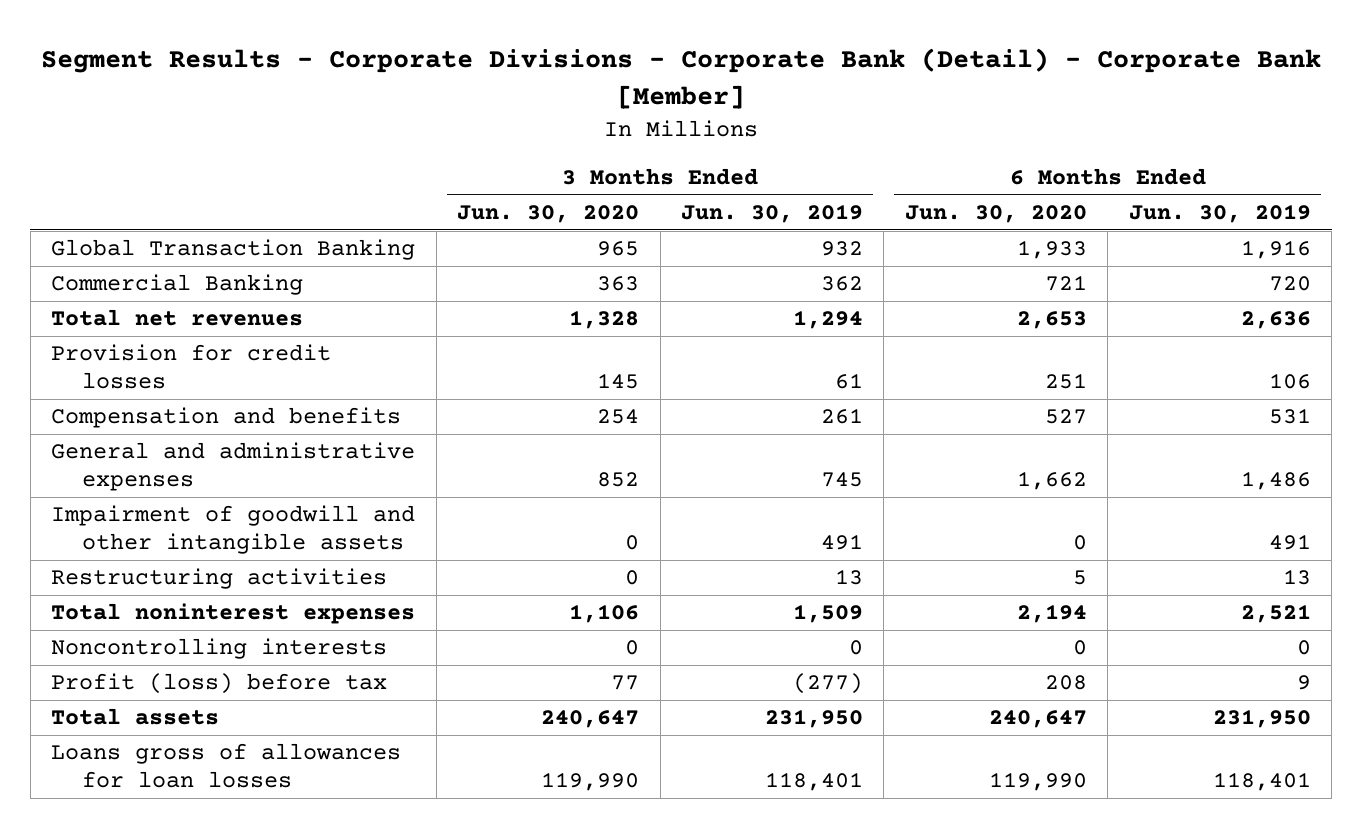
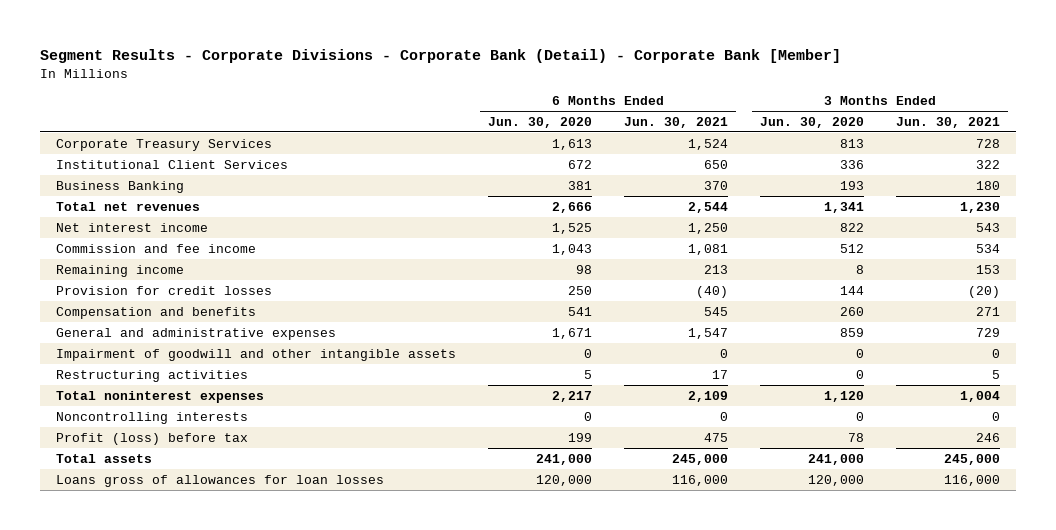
- | 3 Months Ended Jun. 30, 2020 | 3 Months Ended Jun. 30, 2019 | 6 Months Ended Jun. 30, 2020 | 6 Months Ended Jun. 30, 2019
+ | 6 Months Ended Jun. 30, 2020 | 6 Months Ended Jun. 30, 2021 | 3 Months Ended Jun. 30, 2020 | 3 Months Ended Jun. 30, 2021
- Global Transaction Banking | 965 | 932 | 1,933 | 1,916
- Commercial Banking | 363 | 362 | 721 | 720
- Total net revenues | 1,328 | 1,294 | 2,653 | 2,636
- Provision for credit losses | 145 | 61 | 251 | 106
- Compensation and benefits | 254 | 261 | 527 | 531
- General and administrative expenses | 852 | 745 | 1,662 | 1,486
+ Corporate Treasury Services | 1,613 | 1,524 | 813 | 728
+ Institutional Client Services | 672 | 650 | 336 | 322
+ Business Banking | 381 | 370 | 193 | 180
+ Total net revenues | 2,666 | 2,544 | 1,341 | 1,230
+ Net interest income | 1,525 | 1,250 | 822 | 543
+ Commission and fee income | 1,043 | 1,081 | 512 | 534
+ Remaining income | 98 | 213 | 8 | 153
+ Provision for credit losses | 250 | (40) | 144 | (20)
+ Compensation and benefits | 541 | 545 | 260 | 271
+ General and administrative expenses | 1,671 | 1,547 | 859 | 729
- Total noninterest expenses | 1,106 | 1,509 | 2,194 | 2,521
+ Total noninterest expenses | 2,217 | 2,109 | 1,120 | 1,004
- Profit (loss) before tax | 77 | (277) | 208 | 9
- Total assets | 240,647 | 231,950 | 240,647 | 231,950
- Loans gross of allowances for loan losses | 119,990 | 118,401 | 119,990 | 118,401
+ Profit (loss) before tax | 199 | 475 | 78 | 246
+ Total assets | 241,000 | 245,000 | 241,000 | 245,000
+ Loans gross of allowances for loan losses | 120,000 | 116,000 | 120,000 | 116,000

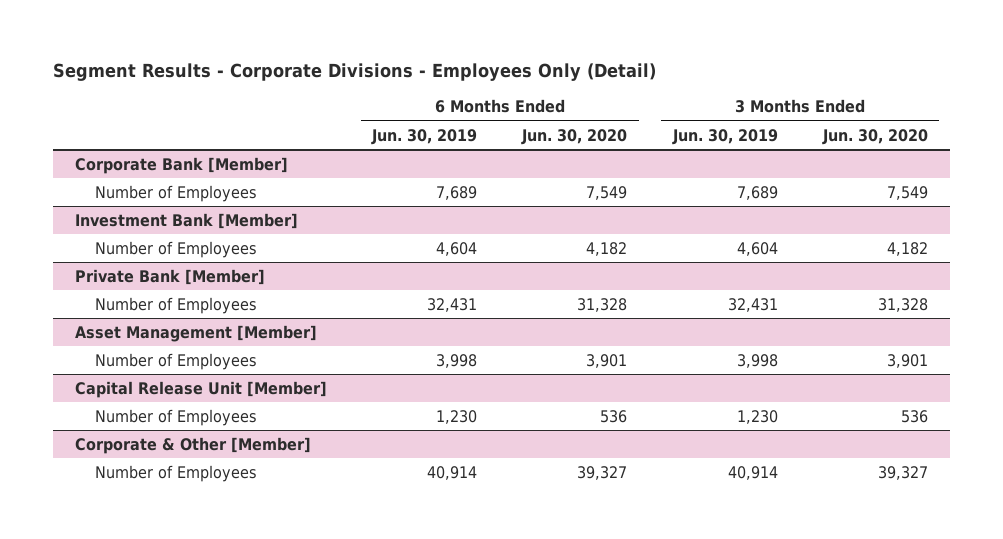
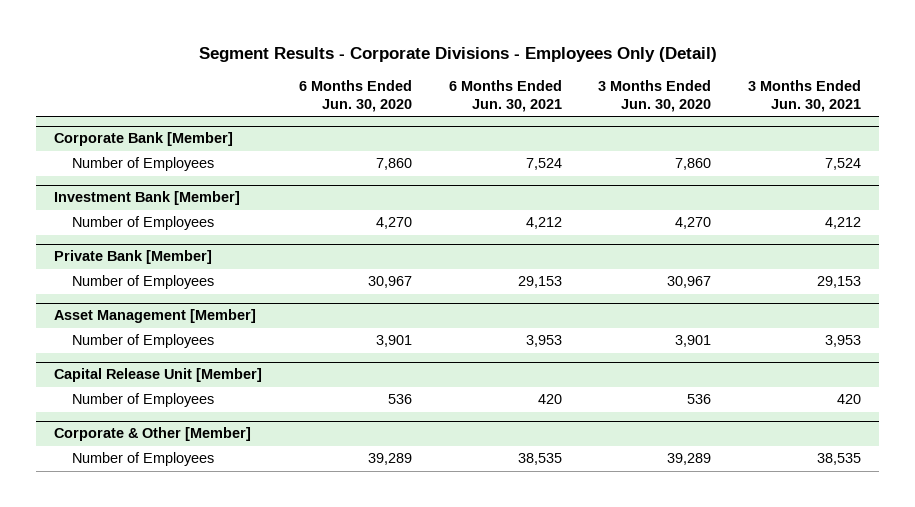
- | 6 Months Ended Jun. 30, 2019 | 6 Months Ended Jun. 30, 2020 | 3 Months Ended Jun. 30, 2019 | 3 Months Ended Jun. 30, 2020
+ | 6 Months Ended Jun. 30, 2020 | 6 Months Ended Jun. 30, 2021 | 3 Months Ended Jun. 30, 2020 | 3 Months Ended Jun. 30, 2021
@ Corporate Bank [Member]
- Number of Employees | 7,689 | 7,549 | 7,689 | 7,549
+ Number of Employees | 7,860 | 7,524 | 7,860 | 7,524
@ Investment Bank [Member]
- Number of Employees | 4,604 | 4,182 | 4,604 | 4,182
+ Number of Employees | 4,270 | 4,212 | 4,270 | 4,212
@ Private Bank [Member]
- Number of Employees | 32,431 | 31,328 | 32,431 | 31,328
+ Number of Employees | 30,967 | 29,153 | 30,967 | 29,153
@ Corporate & Other [Member]
- Number of Employees | 40,914 | 39,327 | 40,914 | 39,327
+ Number of Employees | 39,289 | 38,535 | 39,289 | 38,535

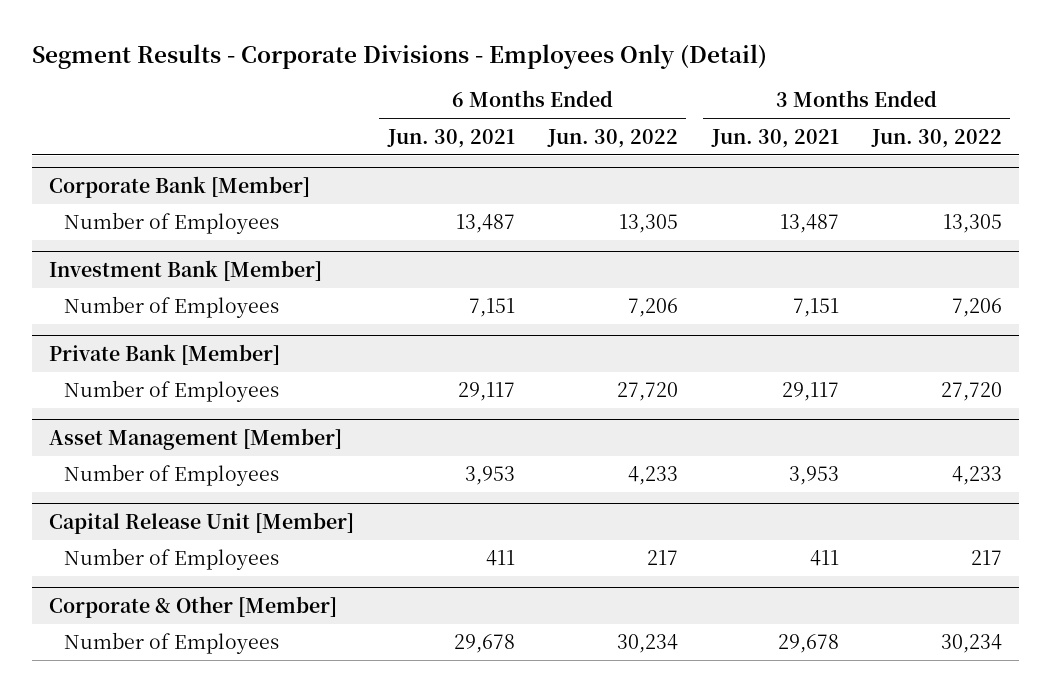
- | 6 Months Ended Jun. 30, 2020 | 6 Months Ended Jun. 30, 2021 | 3 Months Ended Jun. 30, 2020 | 3 Months Ended Jun. 30, 2021
+ | 6 Months Ended Jun. 30, 2021 | 6 Months Ended Jun. 30, 2022 | 3 Months Ended Jun. 30, 2021 | 3 Months Ended Jun. 30, 2022
@ Corporate Bank [Member]
- Number of Employees | 7,860 | 7,524 | 7,860 | 7,524
+ Number of Employees | 13,487 | 13,305 | 13,487 | 13,305
@ Investment Bank [Member]
- Number of Employees | 4,270 | 4,212 | 4,270 | 4,212
+ Number of Employees | 7,151 | 7,206 | 7,151 | 7,206
@ Private Bank [Member]
- Number of Employees | 30,967 | 29,153 | 30,967 | 29,153
+ Number of Employees | 29,117 | 27,720 | 29,117 | 27,720
@ Capital Release Unit [Member]
- Number of Employees | 536 | 420 | 536 | 420
+ Number of Employees | 411 | 217 | 411 | 217
@ Corporate & Other [Member]
- Number of Employees | 39,289 | 38,535 | 39,289 | 38,535
+ Number of Employees | 29,678 | 30,234 | 29,678 | 30,234

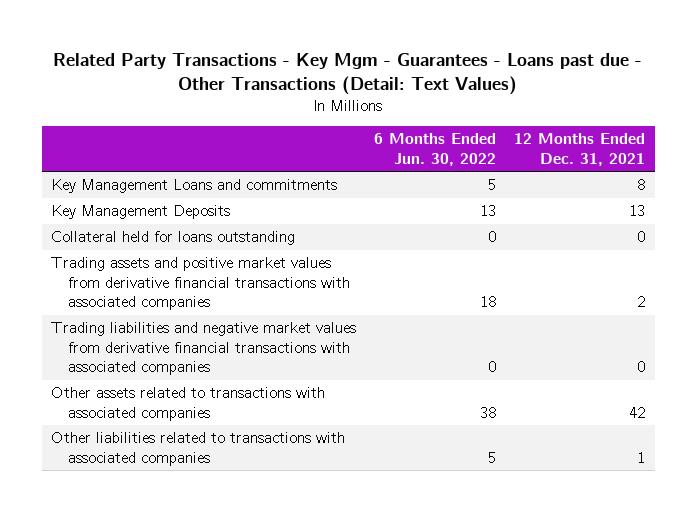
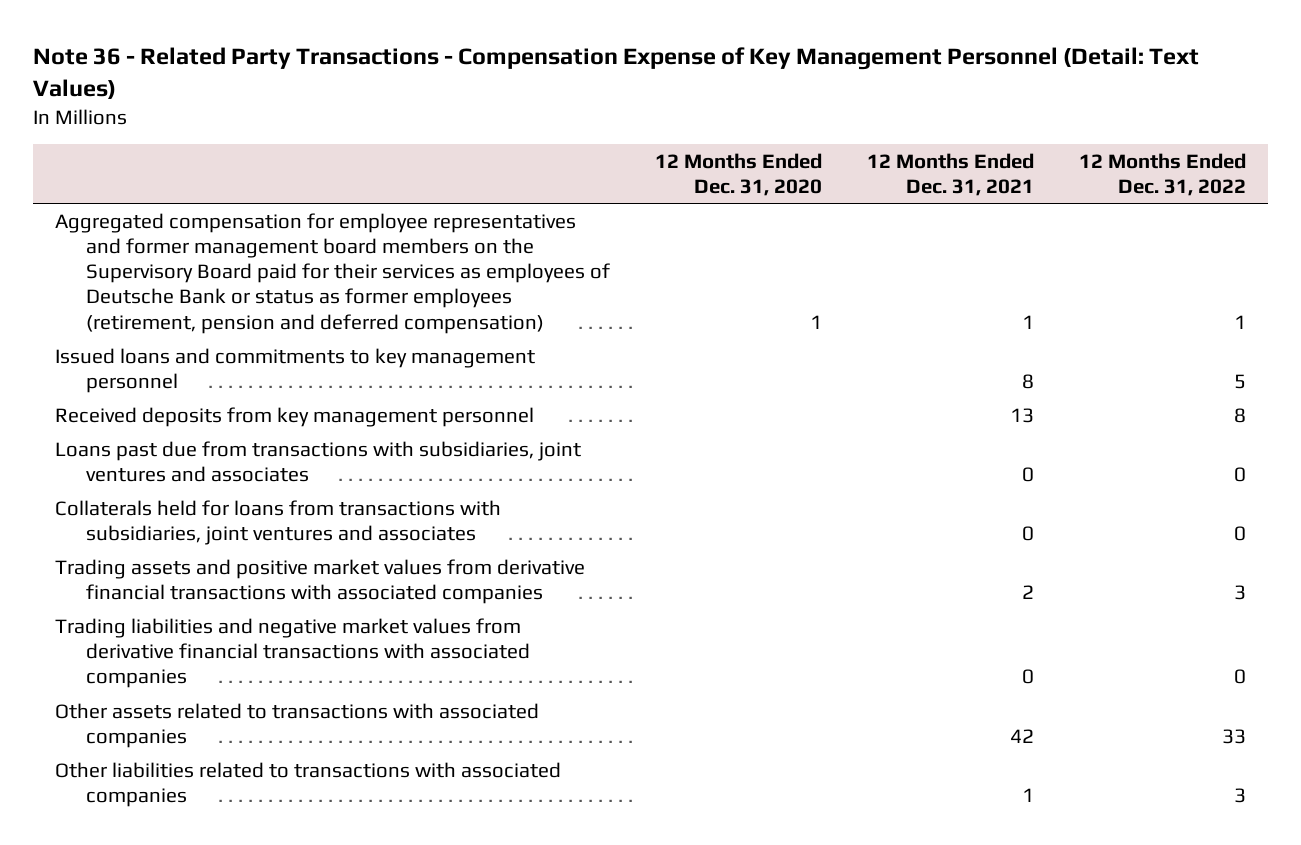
- Related Party Transactions - Key Mgm - Guarantees - Loans past due - Other Transactions (Detail: Text Values)
+ Note 36 - Related Party Transactions - Compensation Expense of Key Management Personnel (Detail: Text Values)
- | 6 Months Ended Jun. 30, 2022 | 12 Months Ended Dec. 31, 2021
+ | 12 Months Ended Dec. 31, 2020 | 12 Months Ended Dec. 31, 2021 | 12 Months Ended Dec. 31, 2022
- Key Management Loans and commitments | 5 | 8
- Key Management Deposits | 13 | 13
- Collateral held for loans outstanding | 0 | 0
+ Aggregated compensation for employee representatives and former management board members on the Supervisory Board paid for their services as employees of Deutsche Bank or status as former employees (retirement, pension and deferred compensation) | 1 | 1 | 1
+ Issued loans and commitments to key management personnel | | 8 | 5
+ Received deposits from key management personnel | | 13 | 8
+ Loans past due from transactions with subsidiaries, joint ventures and associates | | 0 | 0
+ Collaterals held for loans from transactions with subsidiaries, joint ventures and associates | | 0 | 0

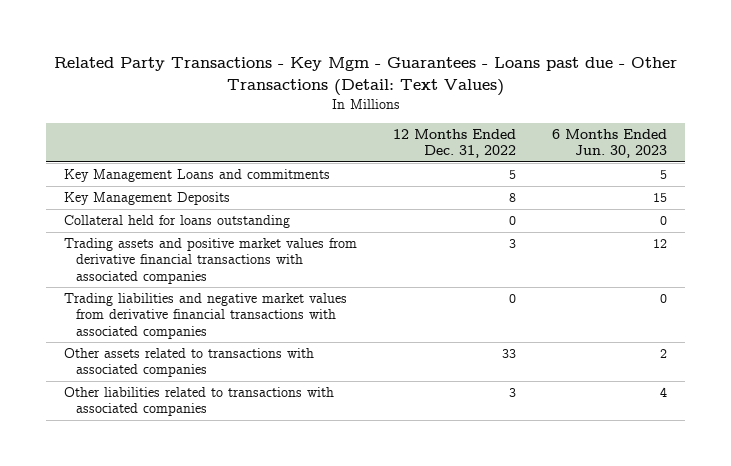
- Note 36 - Related Party Transactions - Compensation Expense of Key Management Personnel (Detail: Text Values)
+ Related Party Transactions - Key Mgm - Guarantees - Loans past due - Other Transactions (Detail: Text Values)
- | 12 Months Ended Dec. 31, 2020 | 12 Months Ended Dec. 31, 2021 | 12 Months Ended Dec. 31, 2022
+ | 12 Months Ended Dec. 31, 2022 | 6 Months Ended Jun. 30, 2023
- Aggregated compensation for employee representatives and former management board members on the Supervisory Board paid for their services as employees of Deutsche Bank or status as former employees (retirement, pension and deferred compensation) | 1 | 1 | 1
- Issued loans and commitments to key management personnel | | 8 | 5
- Received deposits from key management personnel | | 13 | 8
- Loans past due from transactions with subsidiaries, joint ventures and associates | | 0 | 0
- Collaterals held for loans from transactions with subsidiaries, joint ventures and associates | | 0 | 0
+ Key Management Loans and commitments | 5 | 5
+ Key Management Deposits | 8 | 15
+ Collateral held for loans outstanding | 0 | 0

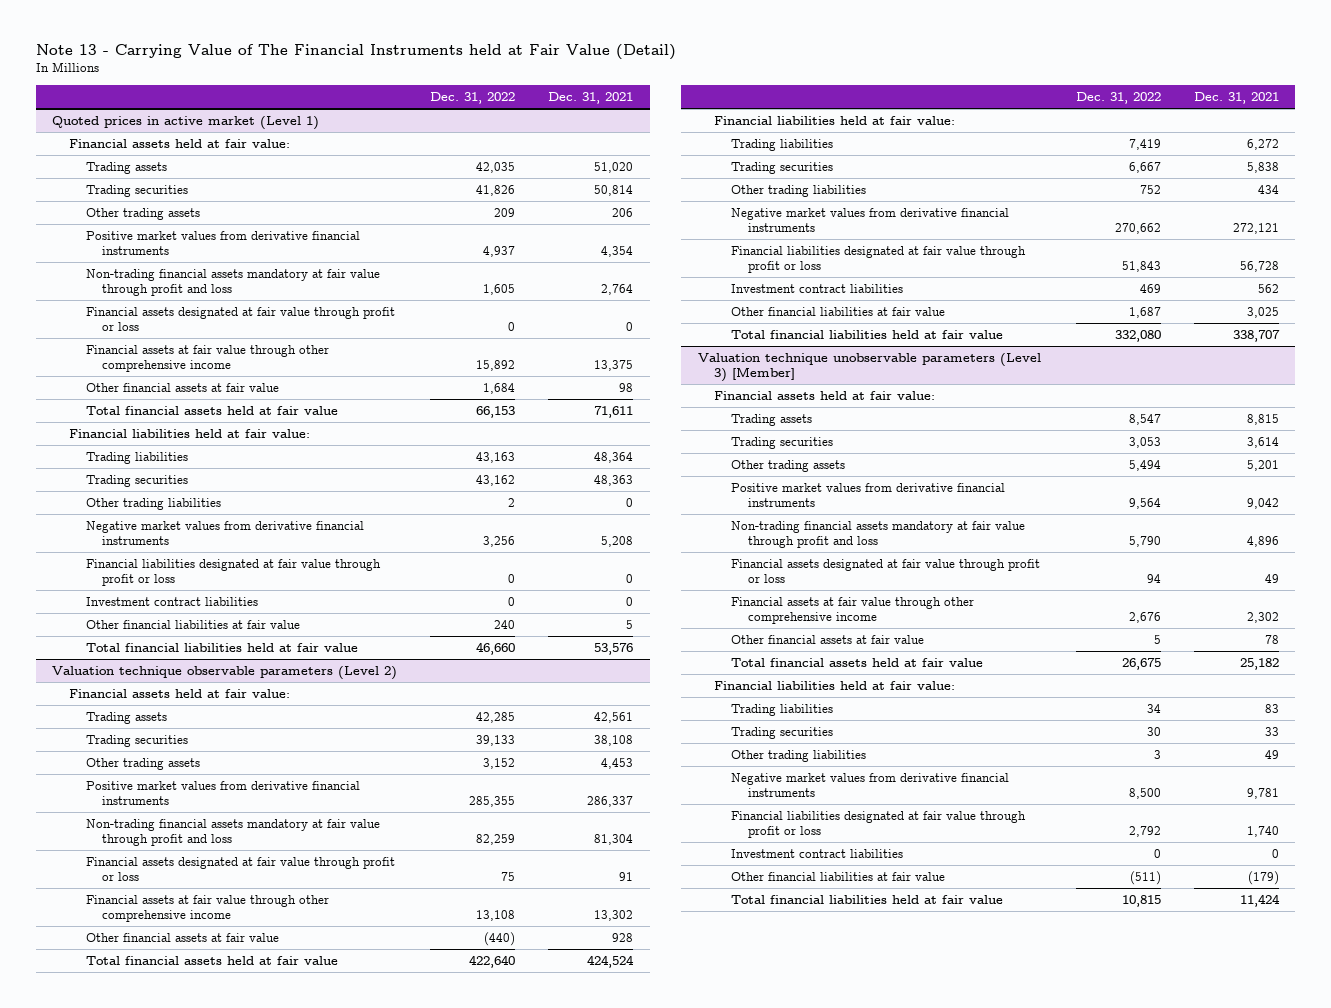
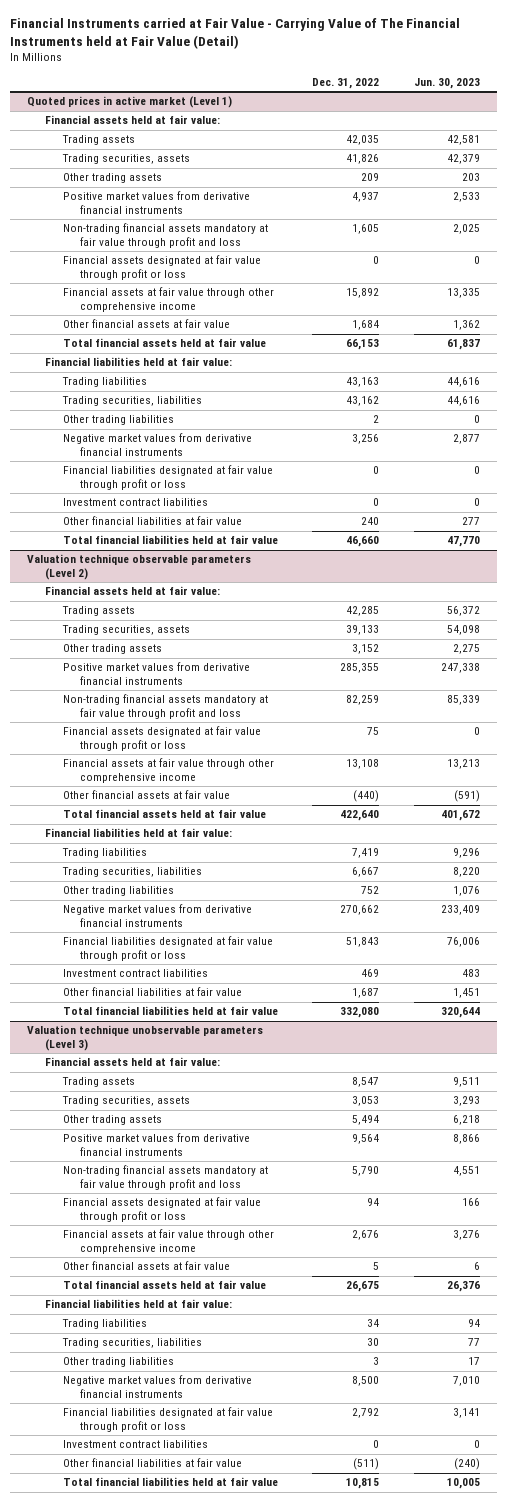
- Note 13 - Carrying Value of The Financial Instruments held at Fair Value (Detail)
+ Financial Instruments carried at Fair Value - Carrying Value of The Financial Instruments held at Fair Value (Detail)
- | Dec. 31, 2022 | Dec. 31, 2021
+ | Dec. 31, 2022 | Jun. 30, 2023
@ Quoted prices in active market (Level 1)
- Trading securities | 41,826 | 50,814
+ Trading securities, assets | 41,826 | 42,379
- Trading securities | 43,162 | 48,363
+ Trading securities, liabilities | 43,162 | 44,616
@ Valuation technique observable parameters (Level 2)
- Trading securities | 39,133 | 38,108
+ Trading securities, assets | 39,133 | 54,098
- Trading securities | 6,667 | 5,838
+ Trading securities, liabilities | 6,667 | 8,220
- Valuation technique unobservable parameters (Level 3) [Member]
+ Valuation technique unobservable parameters (Level 3)
- Trading securities | 3,053 | 3,614
+ Trading securities, assets | 3,053 | 3,293
- Trading securities | 30 | 33
+ Trading securities, liabilities | 30 | 77

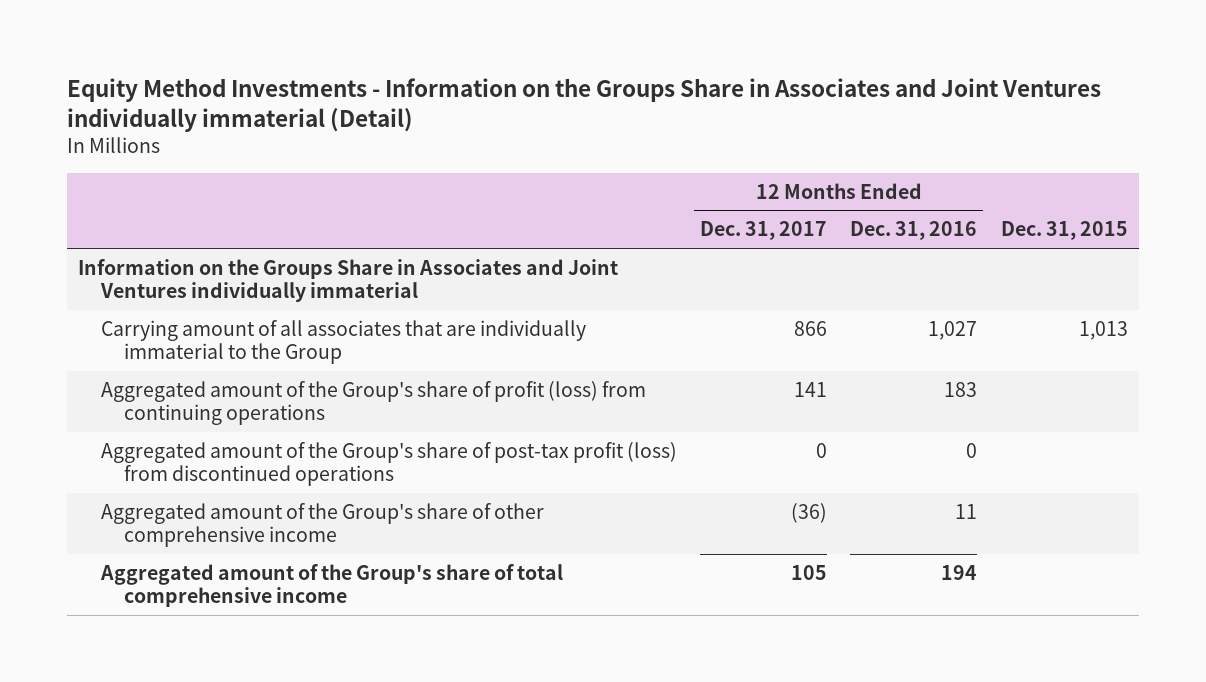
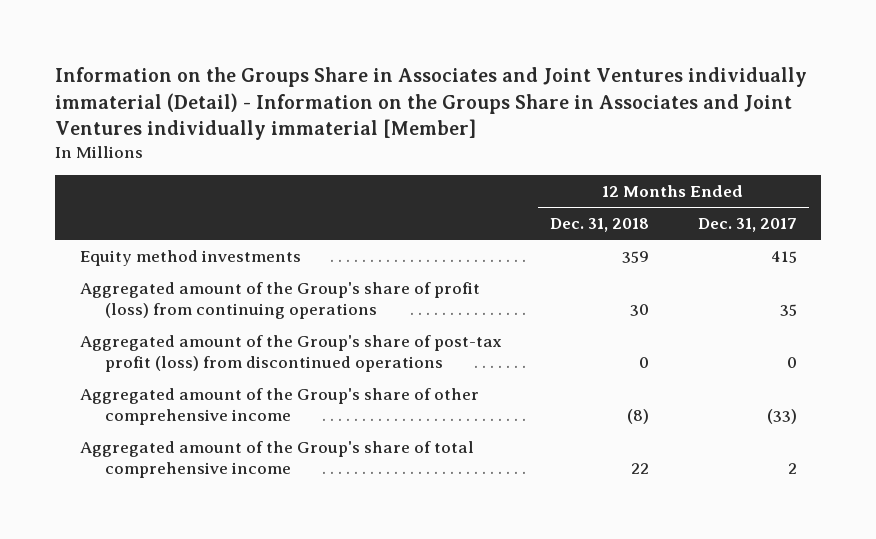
- Equity Method Investments - Information on the Groups Share in Associates and Joint Ventures individually immaterial (Detail)
+ Information on the Groups Share in Associates and Joint Ventures individually immaterial (Detail) - Information on the Groups Share in Associates and Joint Ventures individually immaterial [Member]
- | 12 Months Ended Dec. 31, 2017 | 12 Months Ended Dec. 31, 2016 | Dec. 31, 2015
+ | 12 Months Ended Dec. 31, 2018 | 12 Months Ended Dec. 31, 2017
- Information on the Groups Share in Associates and Joint Ventures individually immaterial
- Carrying amount of all associates that are individually immaterial to the Group | 866 | 1,027 | 1,013
- Aggregated amount of the Group's share of profit (loss) from continuing operations | 141 | 183 |
+ Equity method investments | 359 | 415
+ Aggregated amount of the Group's share of profit (loss) from continuing operations | 30 | 35
- Aggregated amount of the Group's share of other comprehensive income | (36) | 11 |
- Aggregated amount of the Group's share of total comprehensive income | 105 | 194 |
+ Aggregated amount of the Group's share of other comprehensive income | (8) | (33)
+ Aggregated amount of the Group's share of total comprehensive income | 22 | 2

